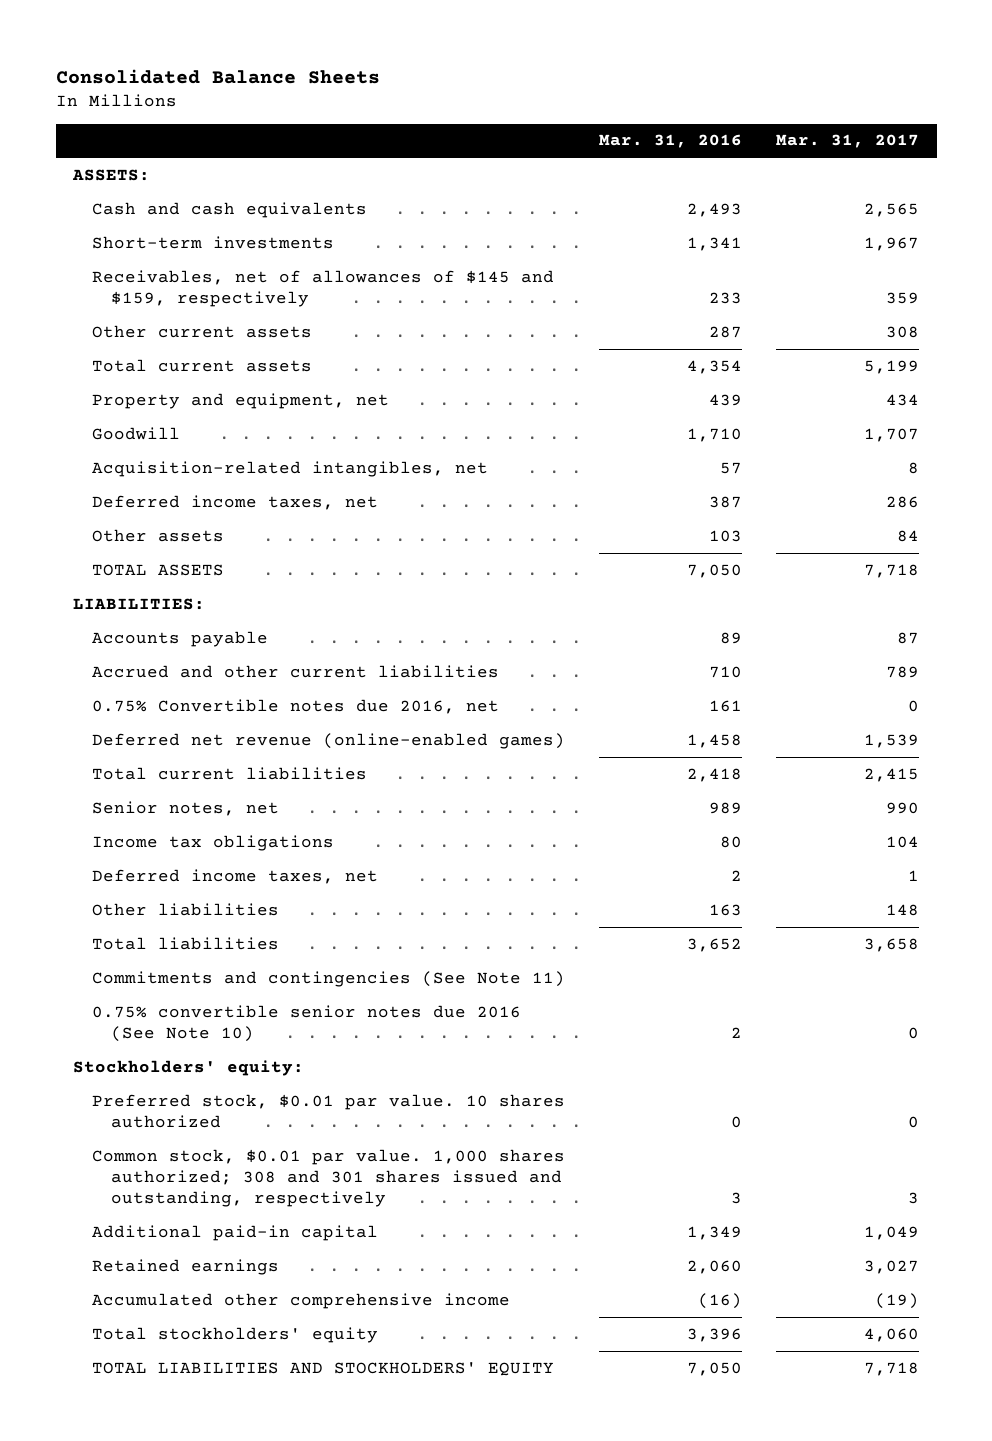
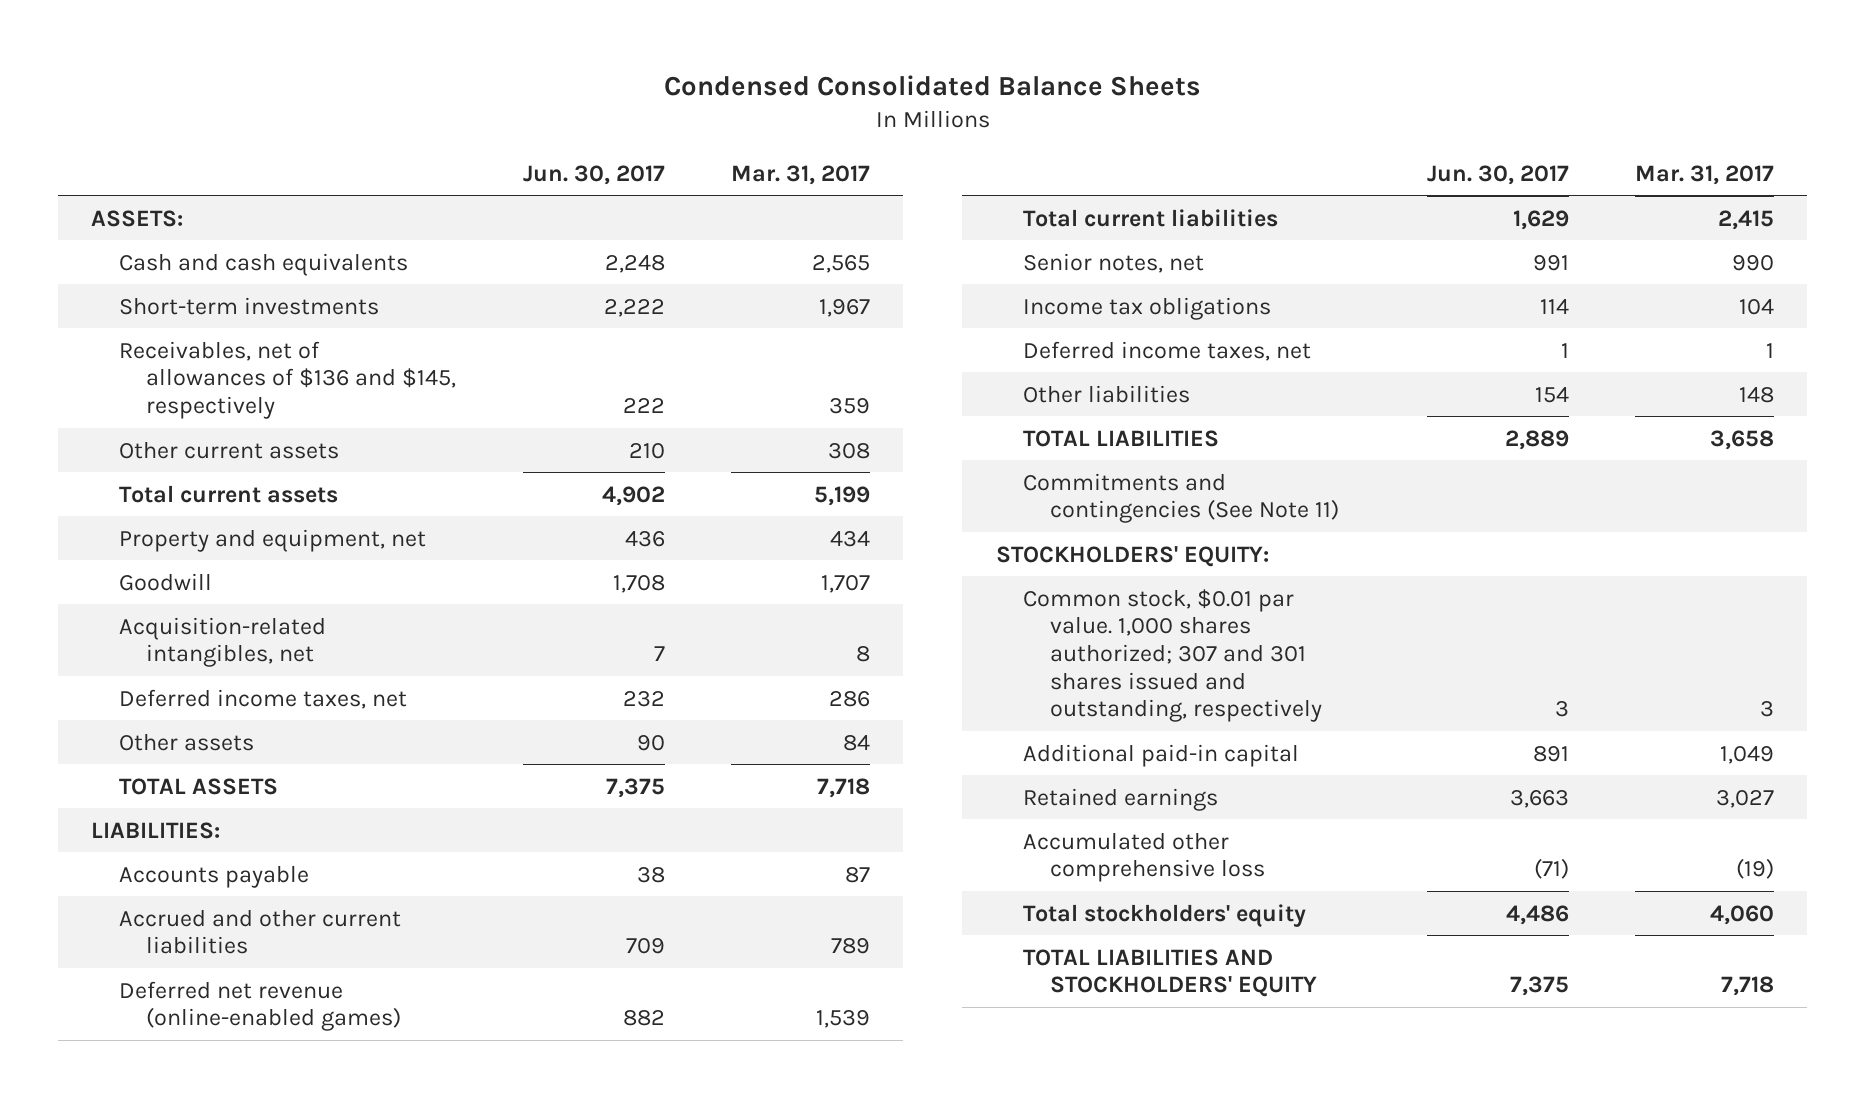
- Consolidated Balance Sheets
+ Condensed Consolidated Balance Sheets
- | Mar. 31, 2016 | Mar. 31, 2017
+ | Jun. 30, 2017 | Mar. 31, 2017
- Receivables, net of allowances of $145 and $159, respectively | 233 | 359
+ Receivables, net of allowances of $136 and $145, respectively | 222 | 359
- 0.75% Convertible notes due 2016, net | 161 | 0
- Total liabilities | 3,652 | 3,658
+ TOTAL LIABILITIES | 2,889 | 3,658
- 0.75% convertible senior notes due 2016 (See Note 10) | 2 | 0
- Stockholders' equity:
- Preferred stock, $0.01 par value. 10 shares authorized | 0 | 0
- Common stock, $0.01 par value. 1,000 shares authorized; 308 and 301 shares issued and outstanding, respectively | 3 | 3
+ STOCKHOLDERS' EQUITY:
+ Common stock, $0.01 par value. 1,000 shares authorized; 307 and 301 shares issued and outstanding, respectively | 3 | 3
- Accumulated other comprehensive income | (16) | (19)
+ Accumulated other comprehensive loss | (71) | (19)

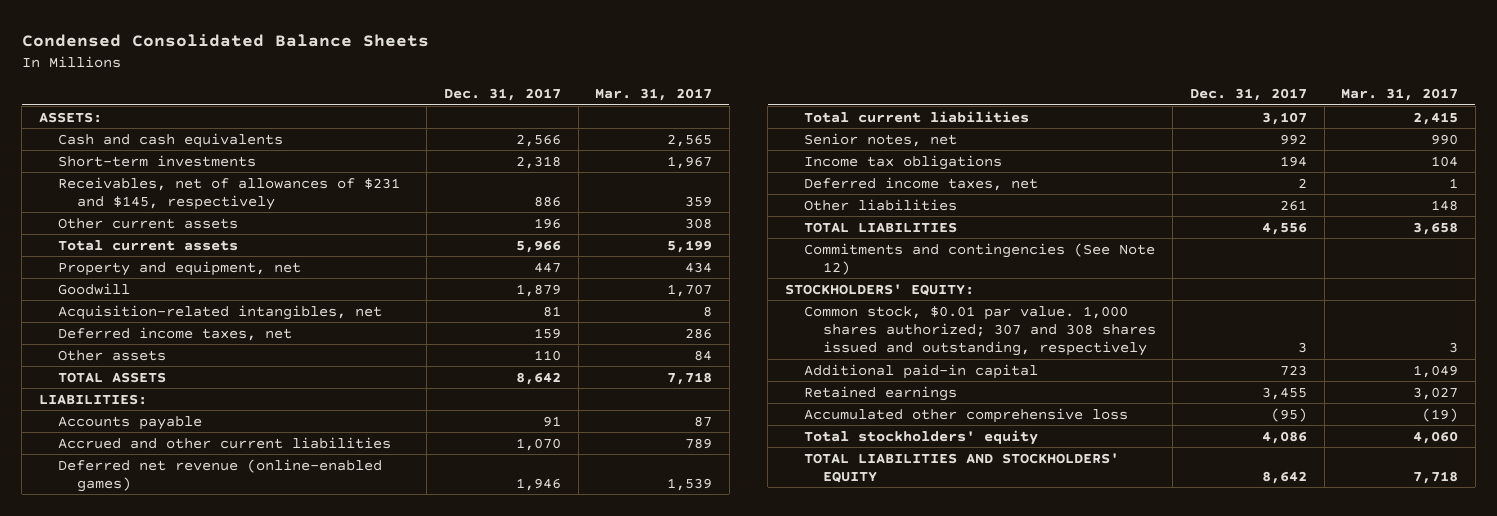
- | Jun. 30, 2017 | Mar. 31, 2017
+ | Dec. 31, 2017 | Mar. 31, 2017
- Receivables, net of allowances of $136 and $145, respectively | 222 | 359
+ Receivables, net of allowances of $231 and $145, respectively | 886 | 359
- Commitments and contingencies (See Note 11)
+ Commitments and contingencies (See Note 12)
- Common stock, $0.01 par value. 1,000 shares authorized; 307 and 301 shares issued and outstanding, respectively | 3 | 3
+ Common stock, $0.01 par value. 1,000 shares authorized; 307 and 308 shares issued and outstanding, respectively | 3 | 3

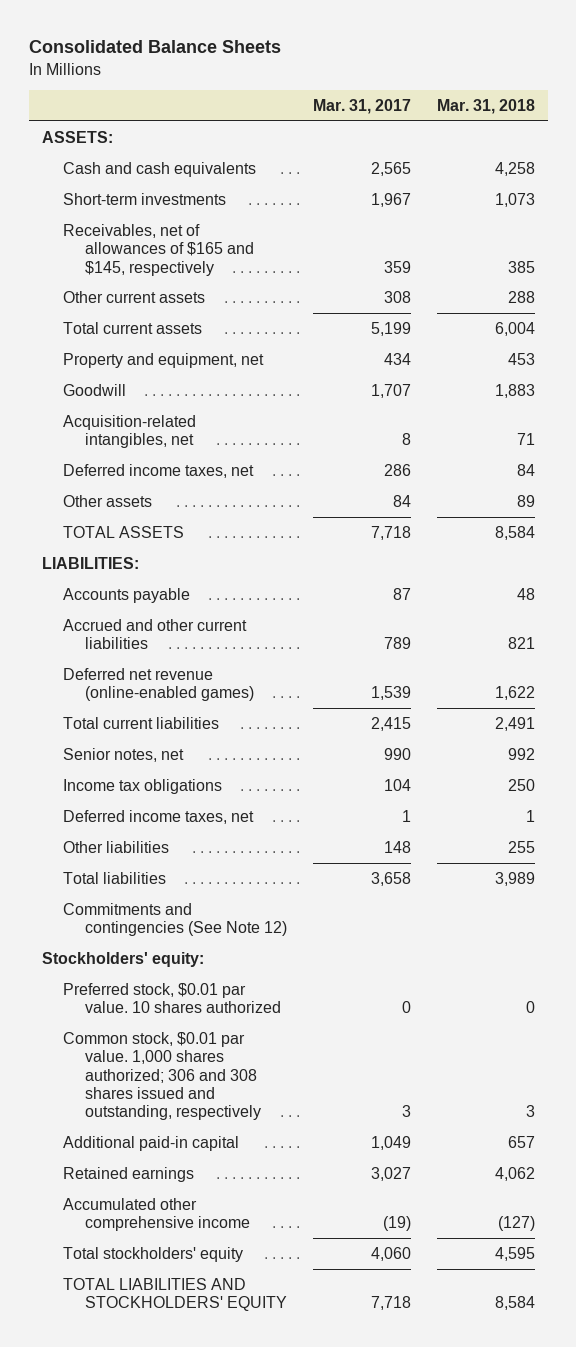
- Condensed Consolidated Balance Sheets
+ Consolidated Balance Sheets
- | Dec. 31, 2017 | Mar. 31, 2017
+ | Mar. 31, 2017 | Mar. 31, 2018
- Receivables, net of allowances of $231 and $145, respectively | 886 | 359
+ Receivables, net of allowances of $165 and $145, respectively | 359 | 385
- TOTAL LIABILITIES | 4,556 | 3,658
+ Total liabilities | 3,658 | 3,989
- STOCKHOLDERS' EQUITY:
- Common stock, $0.01 par value. 1,000 shares authorized; 307 and 308 shares issued and outstanding, respectively | 3 | 3
+ Stockholders' equity:
+ Preferred stock, $0.01 par value. 10 shares authorized | 0 | 0
+ Common stock, $0.01 par value. 1,000 shares authorized; 306 and 308 shares issued and outstanding, respectively | 3 | 3
- Accumulated other comprehensive loss | (95) | (19)
+ Accumulated other comprehensive income | (19) | (127)

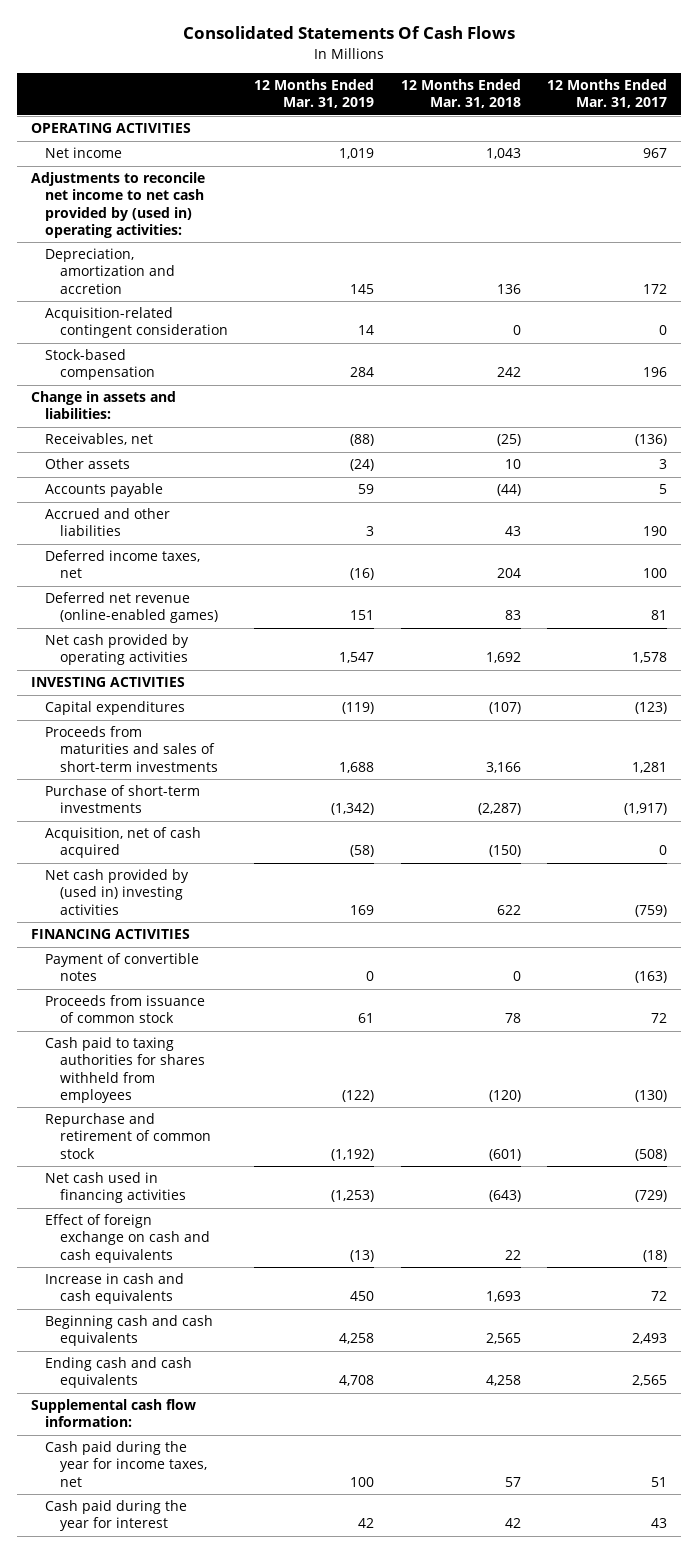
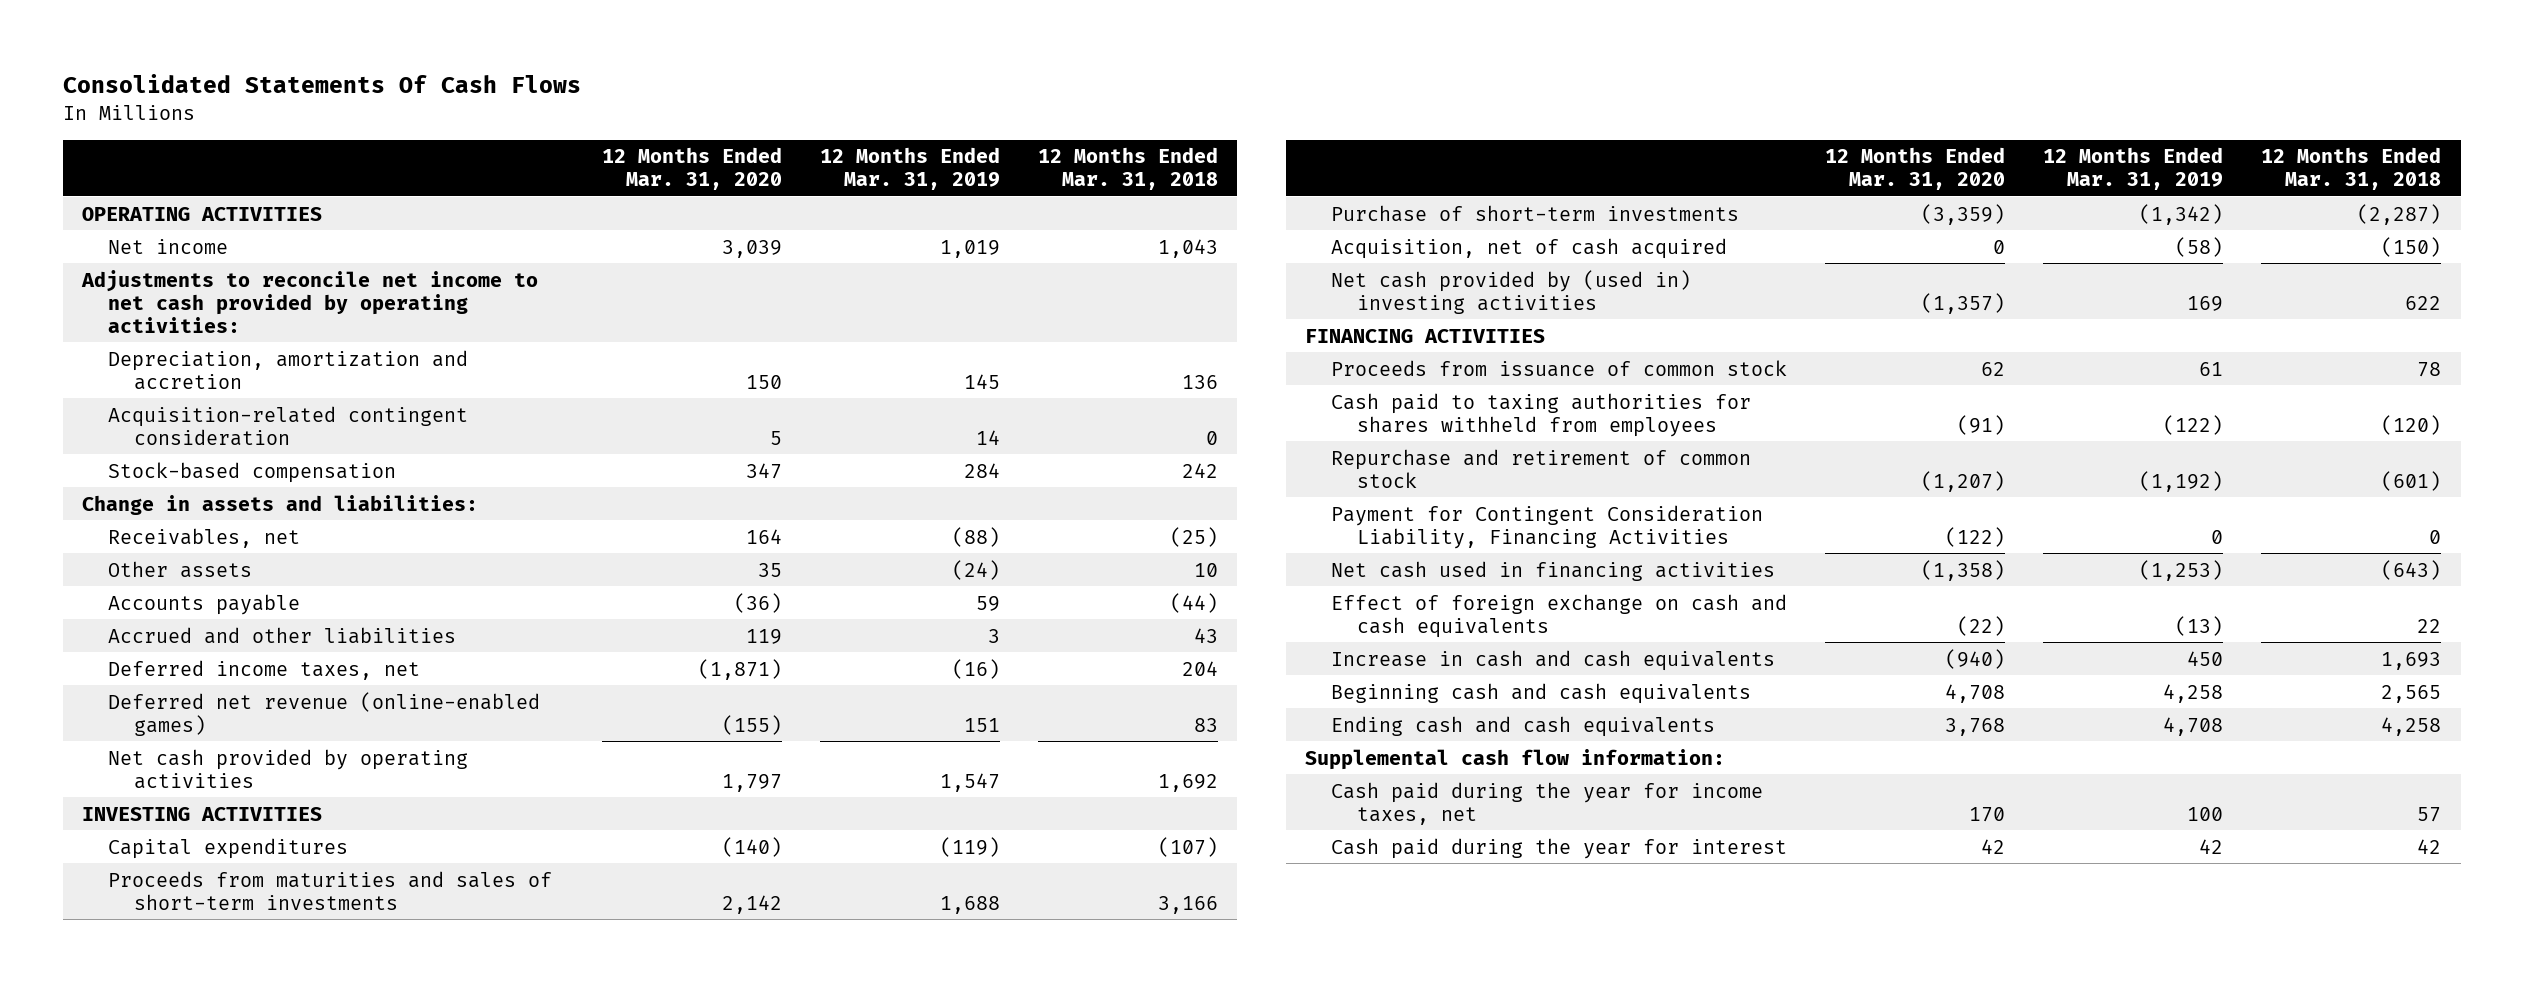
- | 12 Months Ended Mar. 31, 2019 | 12 Months Ended Mar. 31, 2018 | 12 Months Ended Mar. 31, 2017
+ | 12 Months Ended Mar. 31, 2020 | 12 Months Ended Mar. 31, 2019 | 12 Months Ended Mar. 31, 2018
- Adjustments to reconcile net income to net cash provided by (used in) operating activities:
+ Adjustments to reconcile net income to net cash provided by operating activities:
- Payment of convertible notes | 0 | 0 | (163)
+ Payment for Contingent Consideration Liability, Financing Activities | (122) | 0 | 0

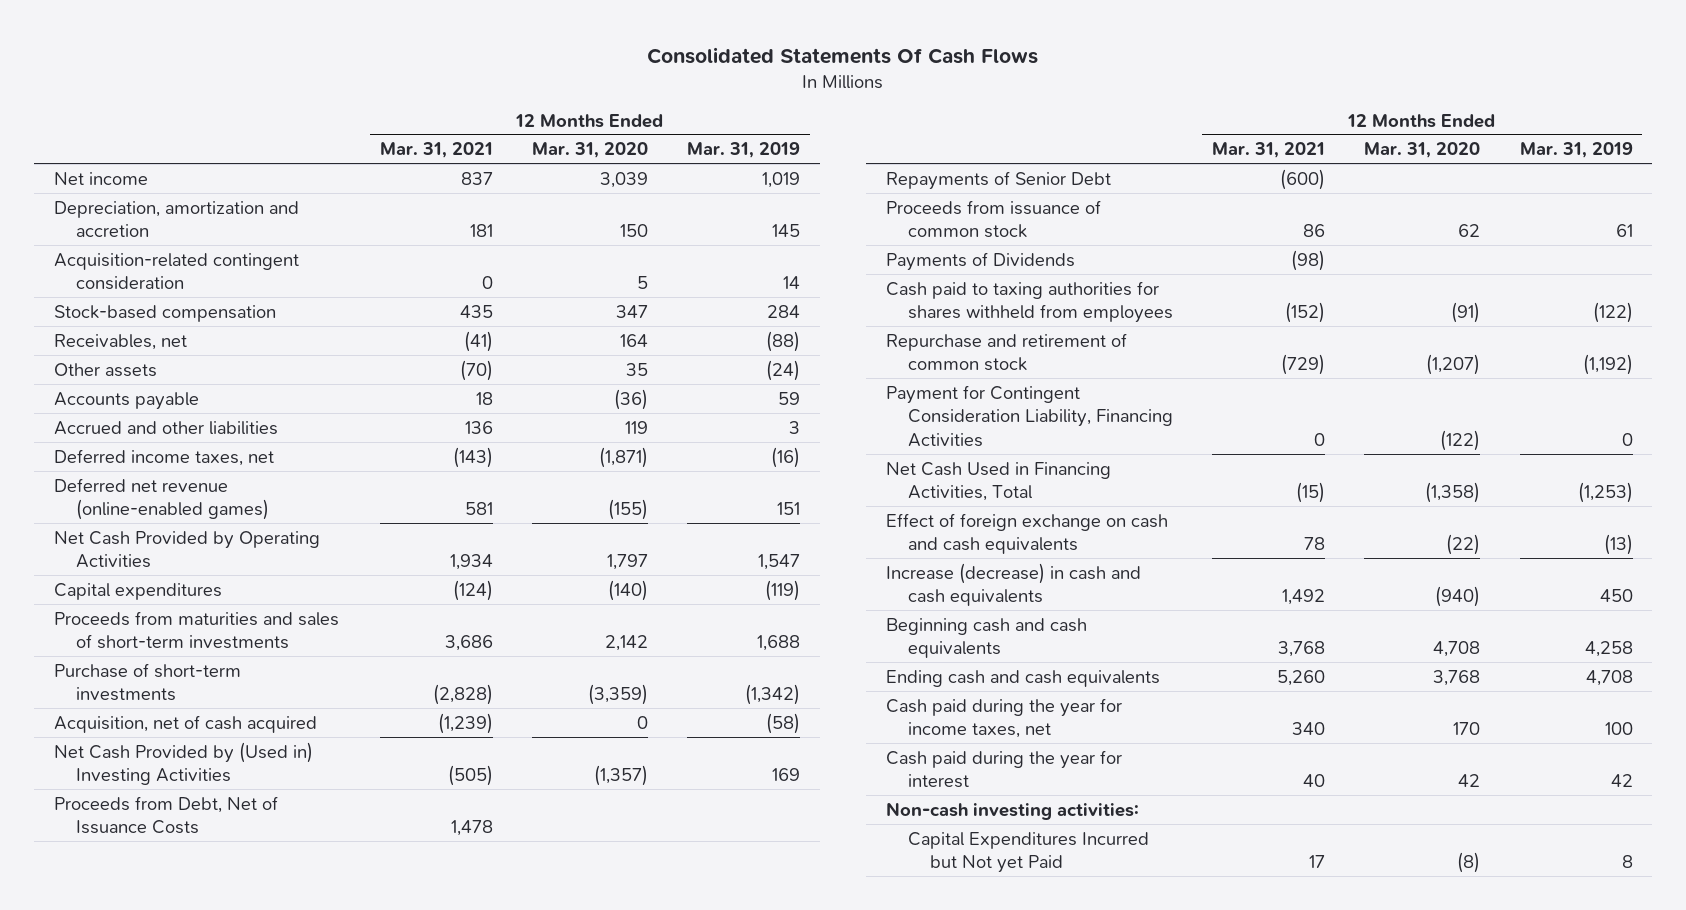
- | 12 Months Ended Mar. 31, 2020 | 12 Months Ended Mar. 31, 2019 | 12 Months Ended Mar. 31, 2018
+ | 12 Months Ended Mar. 31, 2021 | 12 Months Ended Mar. 31, 2020 | 12 Months Ended Mar. 31, 2019
- OPERATING ACTIVITIES
- Adjustments to reconcile net income to net cash provided by operating activities:
- Change in assets and liabilities:
- Net cash provided by operating activities | 1,797 | 1,547 | 1,692
- INVESTING ACTIVITIES
+ Net Cash Provided by Operating Activities | 1,934 | 1,797 | 1,547
- Net cash provided by (used in) investing activities | (1,357) | 169 | 622
- FINANCING ACTIVITIES
+ Net Cash Provided by (Used in) Investing Activities | (505) | (1,357) | 169
+ Proceeds from Debt, Net of Issuance Costs | 1,478 | |
+ Repayments of Senior Debt | (600) | |
+ Payments of Dividends | (98) | |
- Net cash used in financing activities | (1,358) | (1,253) | (643)
+ Net Cash Used in Financing Activities, Total | (15) | (1,358) | (1,253)
- Increase in cash and cash equivalents | (940) | 450 | 1,693
+ Increase (decrease) in cash and cash equivalents | 1,492 | (940) | 450
- Supplemental cash flow information:
+ Non-cash investing activities:
+ Capital Expenditures Incurred but Not yet Paid | 17 | (8) | 8

